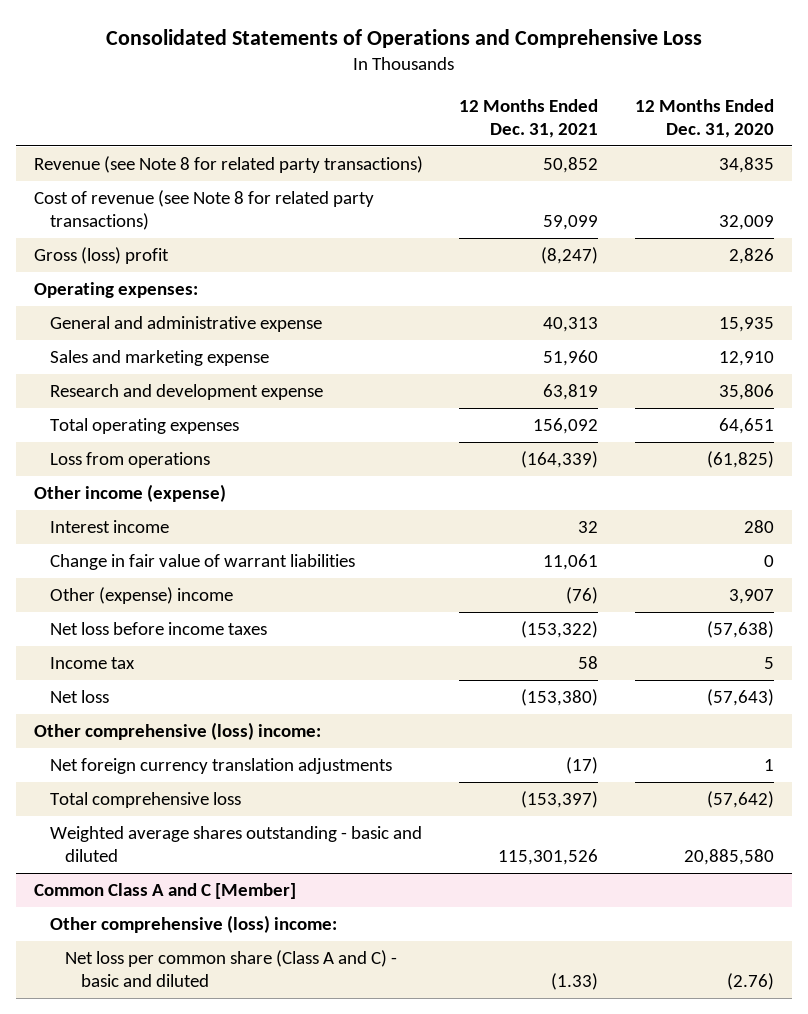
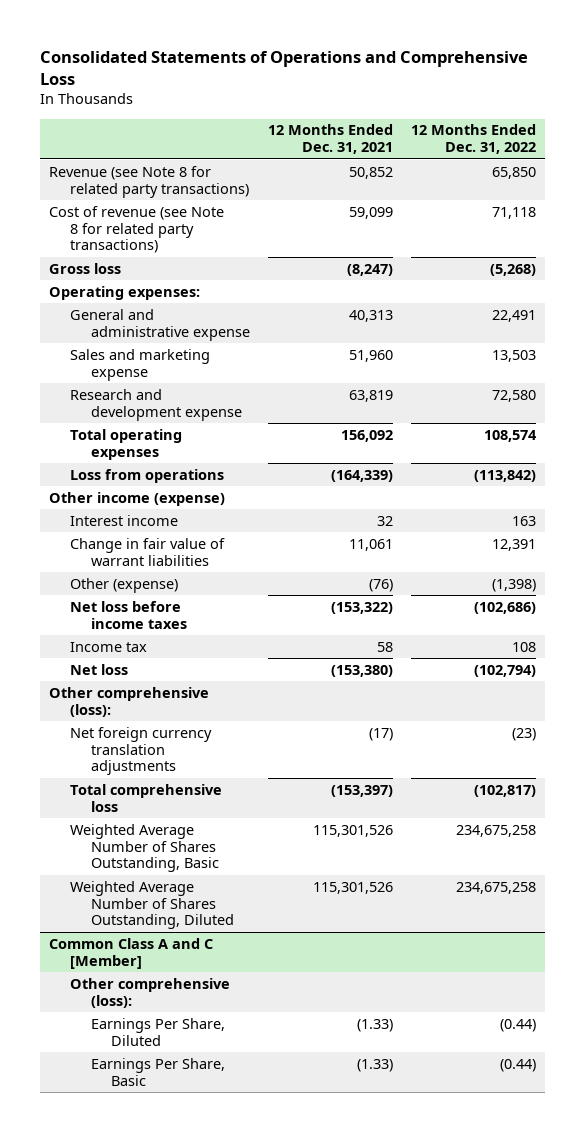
- | 12 Months Ended Dec. 31, 2021 | 12 Months Ended Dec. 31, 2020
+ | 12 Months Ended Dec. 31, 2021 | 12 Months Ended Dec. 31, 2022
- Gross (loss) profit | (8,247) | 2,826
+ Gross loss | (8,247) | (5,268)
- Other (expense) income | (76) | 3,907
+ Other (expense) | (76) | (1,398)
- Other comprehensive (loss) income:
+ Other comprehensive (loss):
- Weighted average shares outstanding - basic and diluted | 115,301,526 | 20,885,580
+ Weighted Average Number of Shares Outstanding, Basic | 115,301,526 | 234,675,258
+ Weighted Average Number of Shares Outstanding, Diluted | 115,301,526 | 234,675,258
@ Common Class A and C [Member]
- Other comprehensive (loss) income:
- Net loss per common share (Class A and C) - basic and diluted | (1.33) | (2.76)
+ Other comprehensive (loss):
+ Earnings Per Share, Diluted | (1.33) | (0.44)
+ Earnings Per Share, Basic | (1.33) | (0.44)

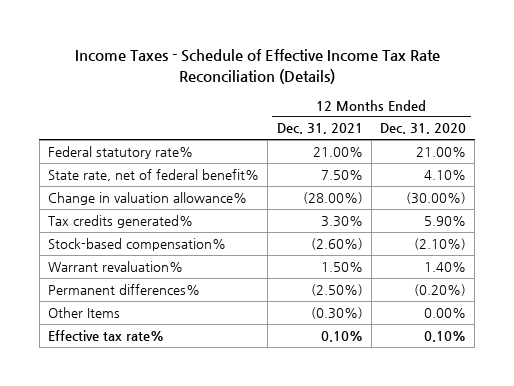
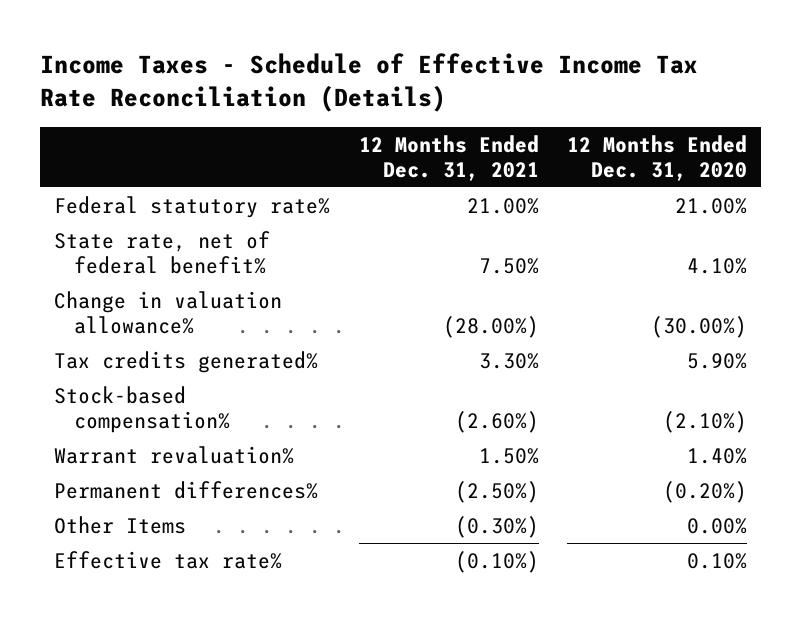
- Effective tax rate% | 0.10% | 0.10%
+ Effective tax rate% | (0.10%) | 0.10%

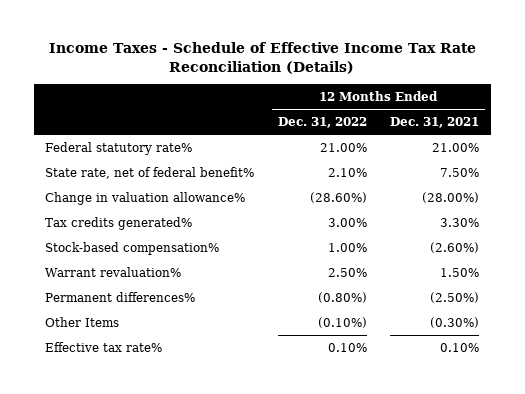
- | 12 Months Ended Dec. 31, 2021 | 12 Months Ended Dec. 31, 2020
+ | 12 Months Ended Dec. 31, 2022 | 12 Months Ended Dec. 31, 2021
- Effective tax rate% | (0.10%) | 0.10%
+ Effective tax rate% | 0.10% | 0.10%

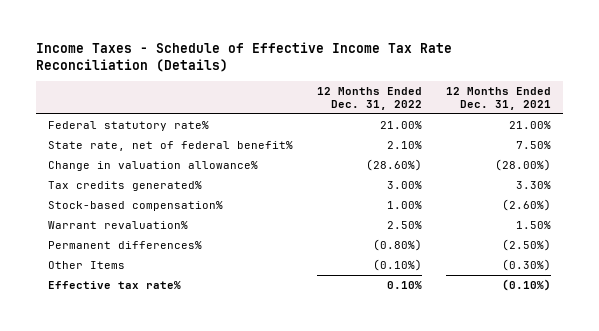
- Effective tax rate% | 0.10% | 0.10%
+ Effective tax rate% | 0.10% | (0.10%)

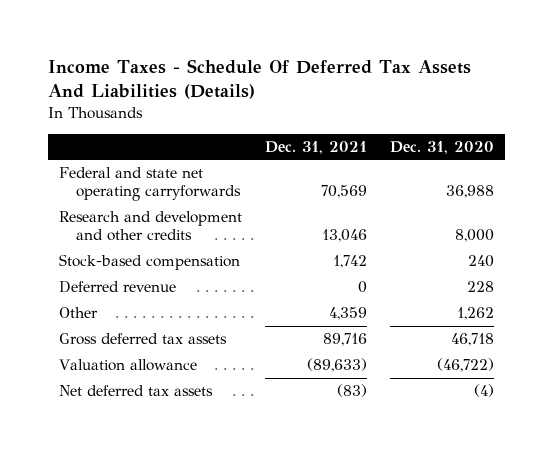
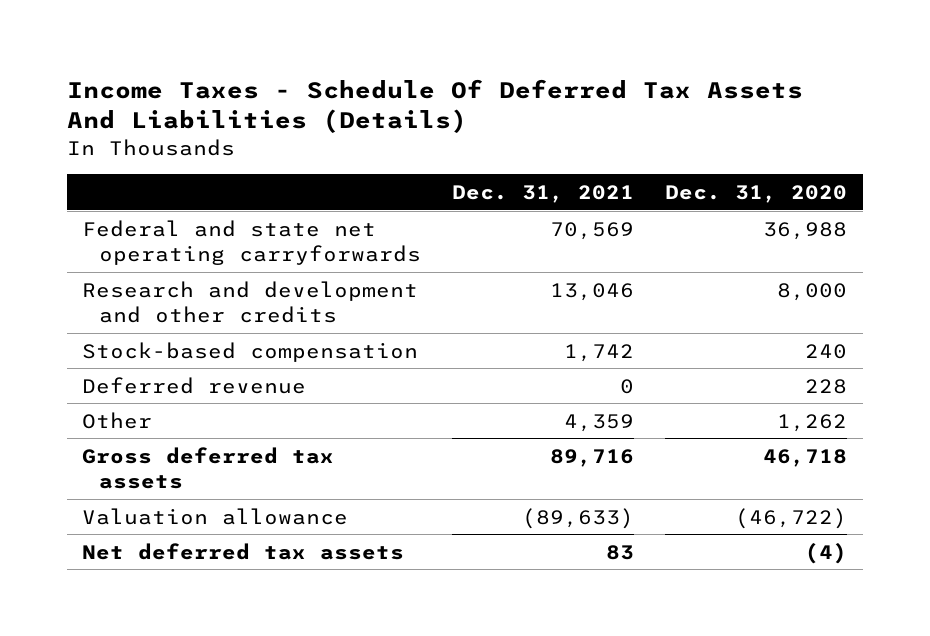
- Net deferred tax assets | (83) | (4)
+ Net deferred tax assets | 83 | (4)

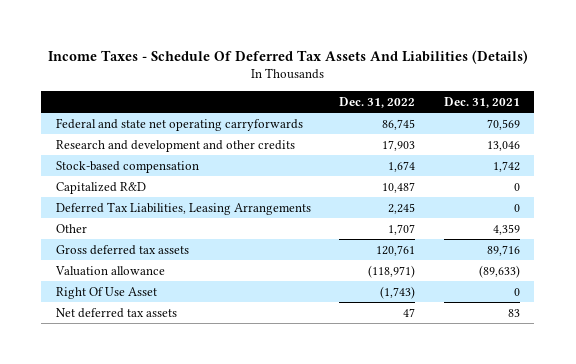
- | Dec. 31, 2021 | Dec. 31, 2020
+ | Dec. 31, 2022 | Dec. 31, 2021
- Deferred revenue | 0 | 228
+ Capitalized R&D | 10,487 | 0
+ Deferred Tax Liabilities, Leasing Arrangements | 2,245 | 0
+ Right Of Use Asset | (1,743) | 0

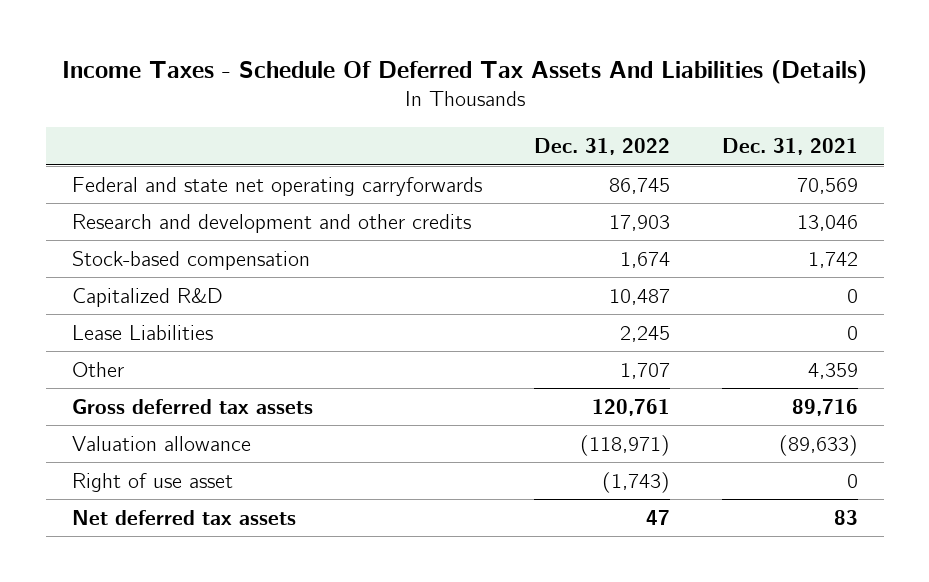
- Deferred Tax Liabilities, Leasing Arrangements | 2,245 | 0
+ Lease Liabilities | 2,245 | 0
- Right Of Use Asset | (1,743) | 0
+ Right of use asset | (1,743) | 0

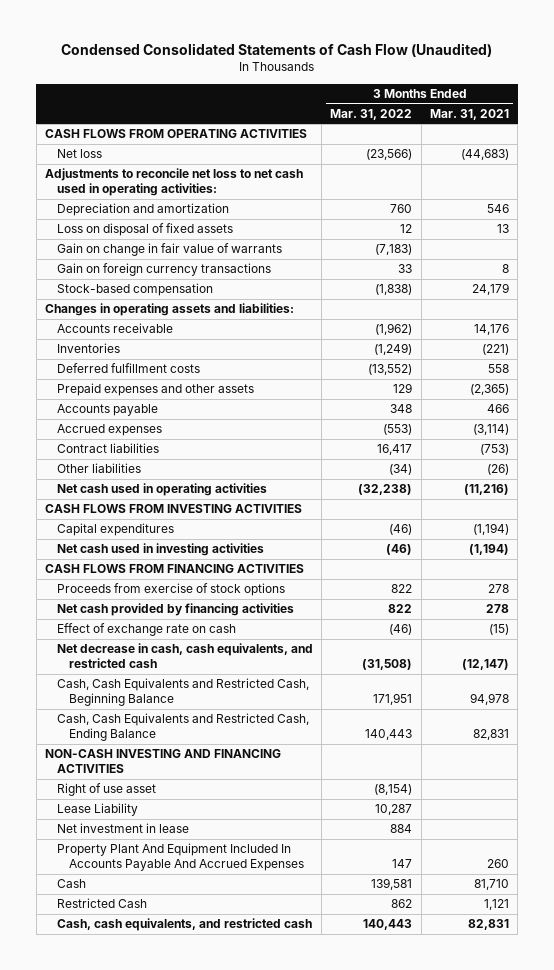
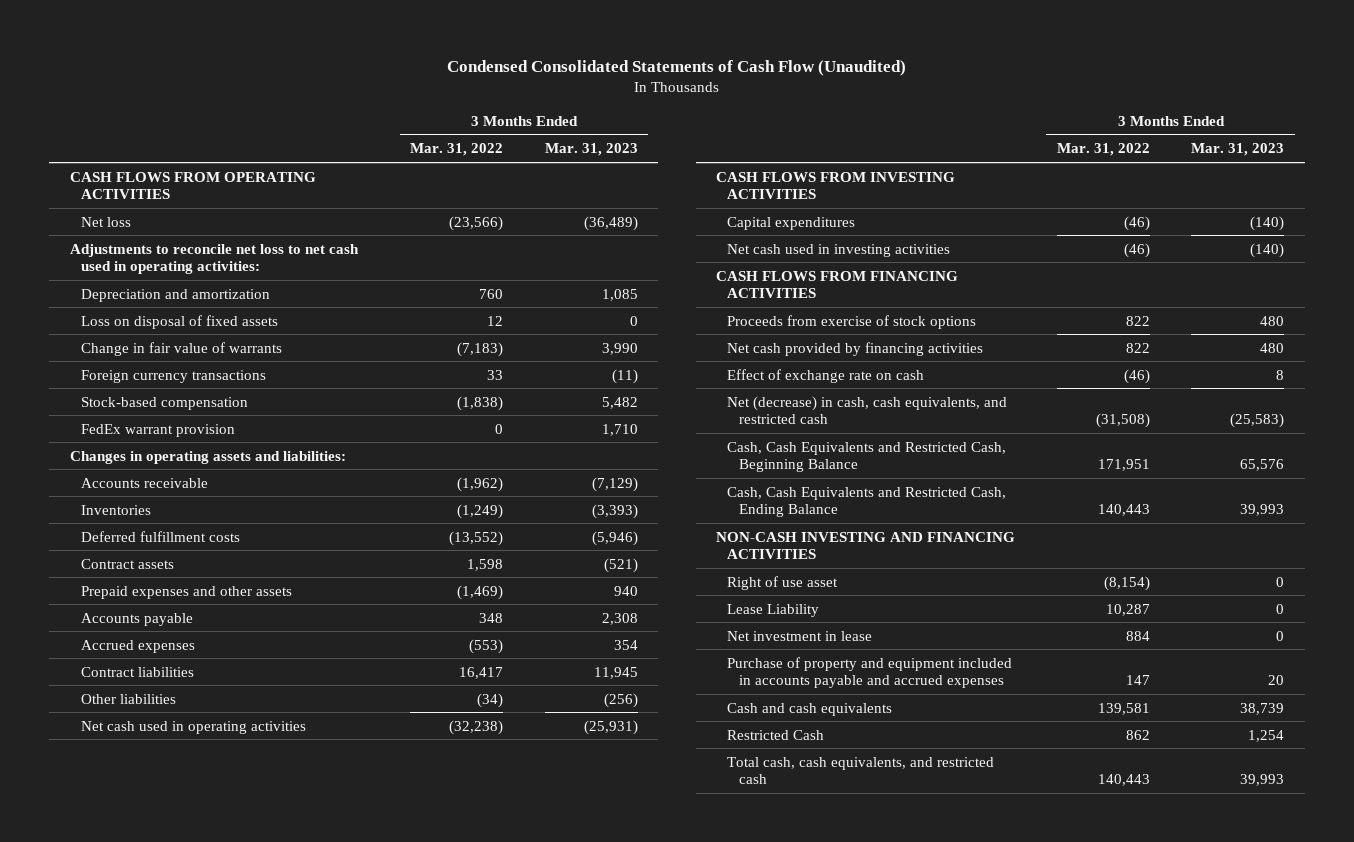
- | 3 Months Ended Mar. 31, 2022 | 3 Months Ended Mar. 31, 2021
+ | 3 Months Ended Mar. 31, 2022 | 3 Months Ended Mar. 31, 2023
- Gain on change in fair value of warrants | (7,183) |
- Gain on foreign currency transactions | 33 | 8
+ Change in fair value of warrants | (7,183) | 3,990
+ Foreign currency transactions | 33 | (11)
+ FedEx warrant provision | 0 | 1,710
- Prepaid expenses and other assets | 129 | (2,365)
+ Contract assets | 1,598 | (521)
+ Prepaid expenses and other assets | (1,469) | 940
- Net decrease in cash, cash equivalents, and restricted cash | (31,508) | (12,147)
+ Net (decrease) in cash, cash equivalents, and restricted cash | (31,508) | (25,583)
- Property Plant And Equipment Included In Accounts Payable And Accrued Expenses | 147 | 260
- Cash | 139,581 | 81,710
+ Purchase of property and equipment included in accounts payable and accrued expenses | 147 | 20
+ Cash and cash equivalents | 139,581 | 38,739
- Cash, cash equivalents, and restricted cash | 140,443 | 82,831
+ Total cash, cash equivalents, and restricted cash | 140,443 | 39,993

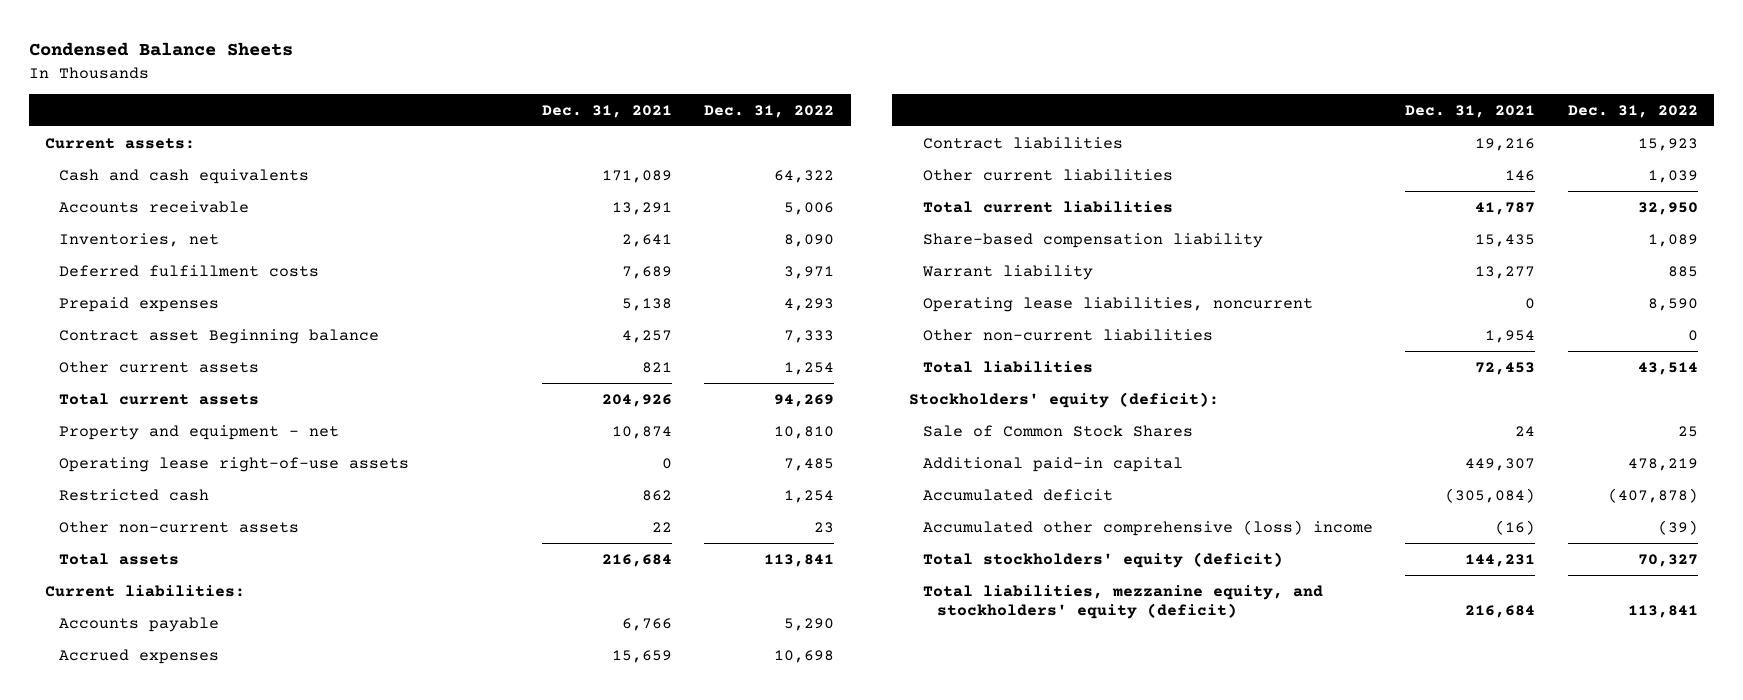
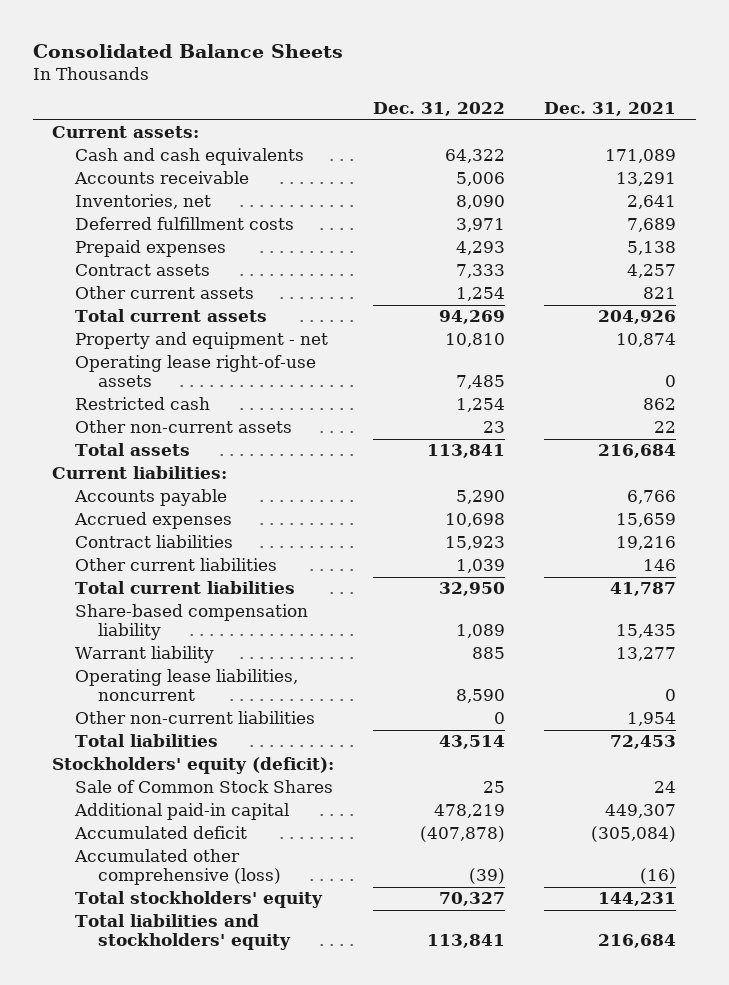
- Condensed Balance Sheets
+ Consolidated Balance Sheets
- | Dec. 31, 2021 | Dec. 31, 2022
+ | Dec. 31, 2022 | Dec. 31, 2021
- Contract asset Beginning balance | 4,257 | 7,333
+ Contract assets | 7,333 | 4,257
- Accumulated other comprehensive (loss) income | (16) | (39)
- Total stockholders' equity (deficit) | 144,231 | 70,327
- Total liabilities, mezzanine equity, and stockholders' equity (deficit) | 216,684 | 113,841
+ Accumulated other comprehensive (loss) | (39) | (16)
+ Total stockholders' equity | 70,327 | 144,231
+ Total liabilities and stockholders' equity | 113,841 | 216,684

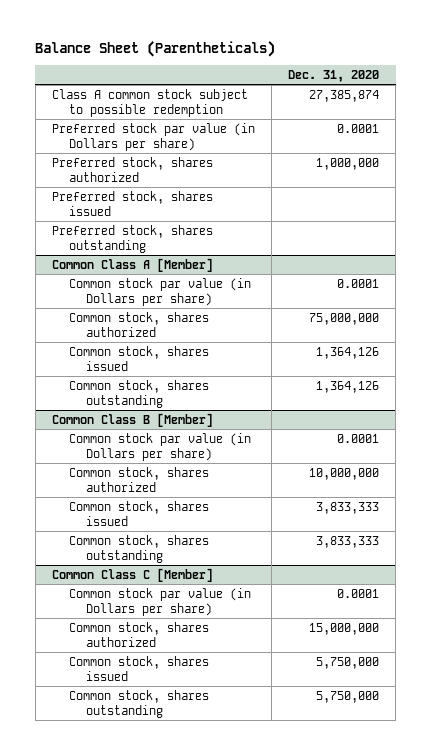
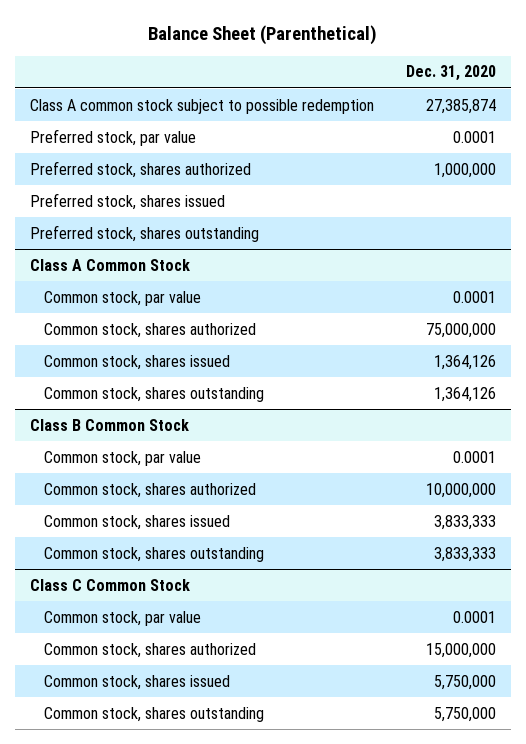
- Balance Sheet (Parentheticals)
+ Balance Sheet (Parenthetical)
- Preferred stock par value (in Dollars per share) | 0.0001
+ Preferred stock, par value | 0.0001
- Common Class A [Member]
- Common stock par value (in Dollars per share) | 0.0001
+ Class A Common Stock
+ Common stock, par value | 0.0001
- Common Class B [Member]
- Common stock par value (in Dollars per share) | 0.0001
+ Class B Common Stock
+ Common stock, par value | 0.0001
- Common Class C [Member]
- Common stock par value (in Dollars per share) | 0.0001
+ Class C Common Stock
+ Common stock, par value | 0.0001

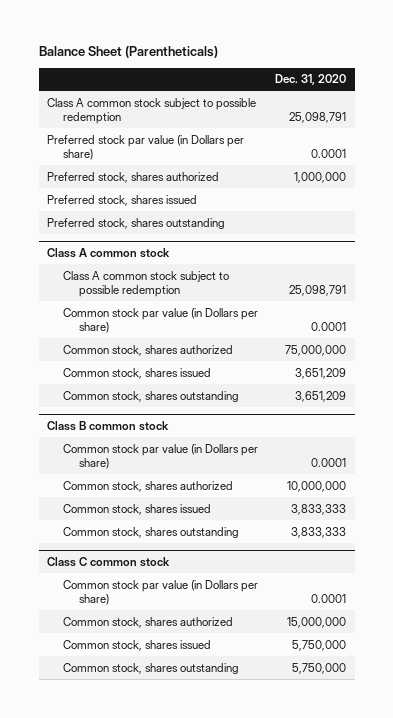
- Balance Sheet (Parenthetical)
+ Balance Sheet (Parentheticals)
- Class A common stock subject to possible redemption | 27,385,874
- Preferred stock, par value | 0.0001
+ Class A common stock subject to possible redemption | 25,098,791
+ Preferred stock par value (in Dollars per share) | 0.0001
- Class A Common Stock
- Common stock, par value | 0.0001
+ Class A common stock
+ Class A common stock subject to possible redemption | 25,098,791
+ Common stock par value (in Dollars per share) | 0.0001
- Common stock, shares issued | 1,364,126
- Common stock, shares outstanding | 1,364,126
- Class B Common Stock
- Common stock, par value | 0.0001
+ Common stock, shares issued | 3,651,209
+ Common stock, shares outstanding | 3,651,209
+ Class B common stock
+ Common stock par value (in Dollars per share) | 0.0001
- Class C Common Stock
- Common stock, par value | 0.0001
+ Class C common stock
+ Common stock par value (in Dollars per share) | 0.0001

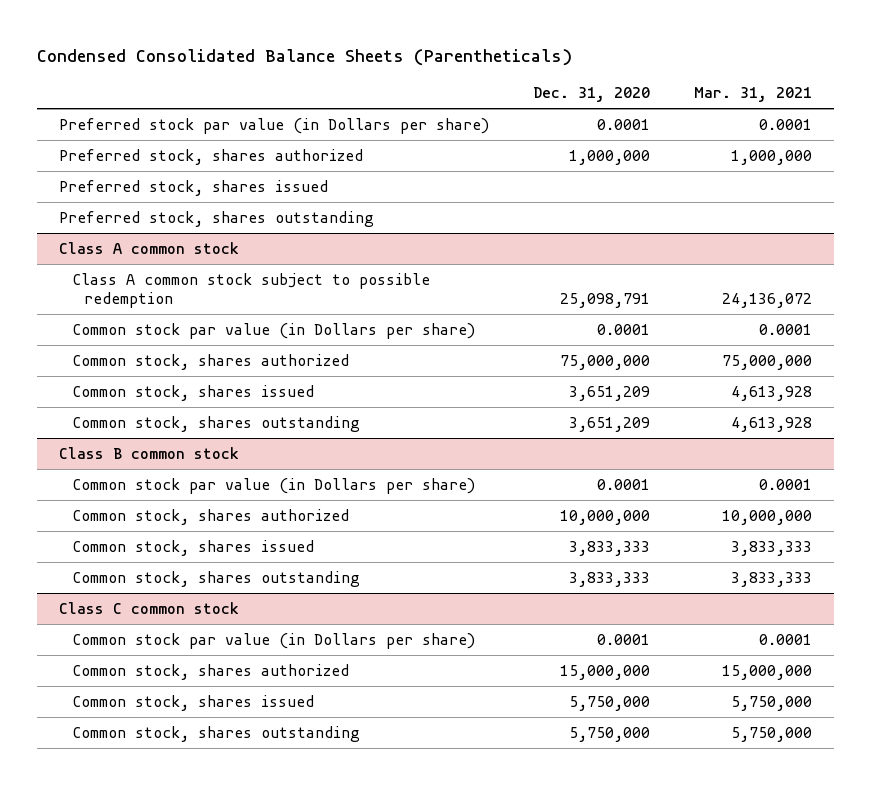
- Balance Sheet (Parentheticals)
+ Condensed Consolidated Balance Sheets (Parentheticals)
- | Dec. 31, 2020
+ | Dec. 31, 2020 | Mar. 31, 2021
- Class A common stock subject to possible redemption | 25,098,791

